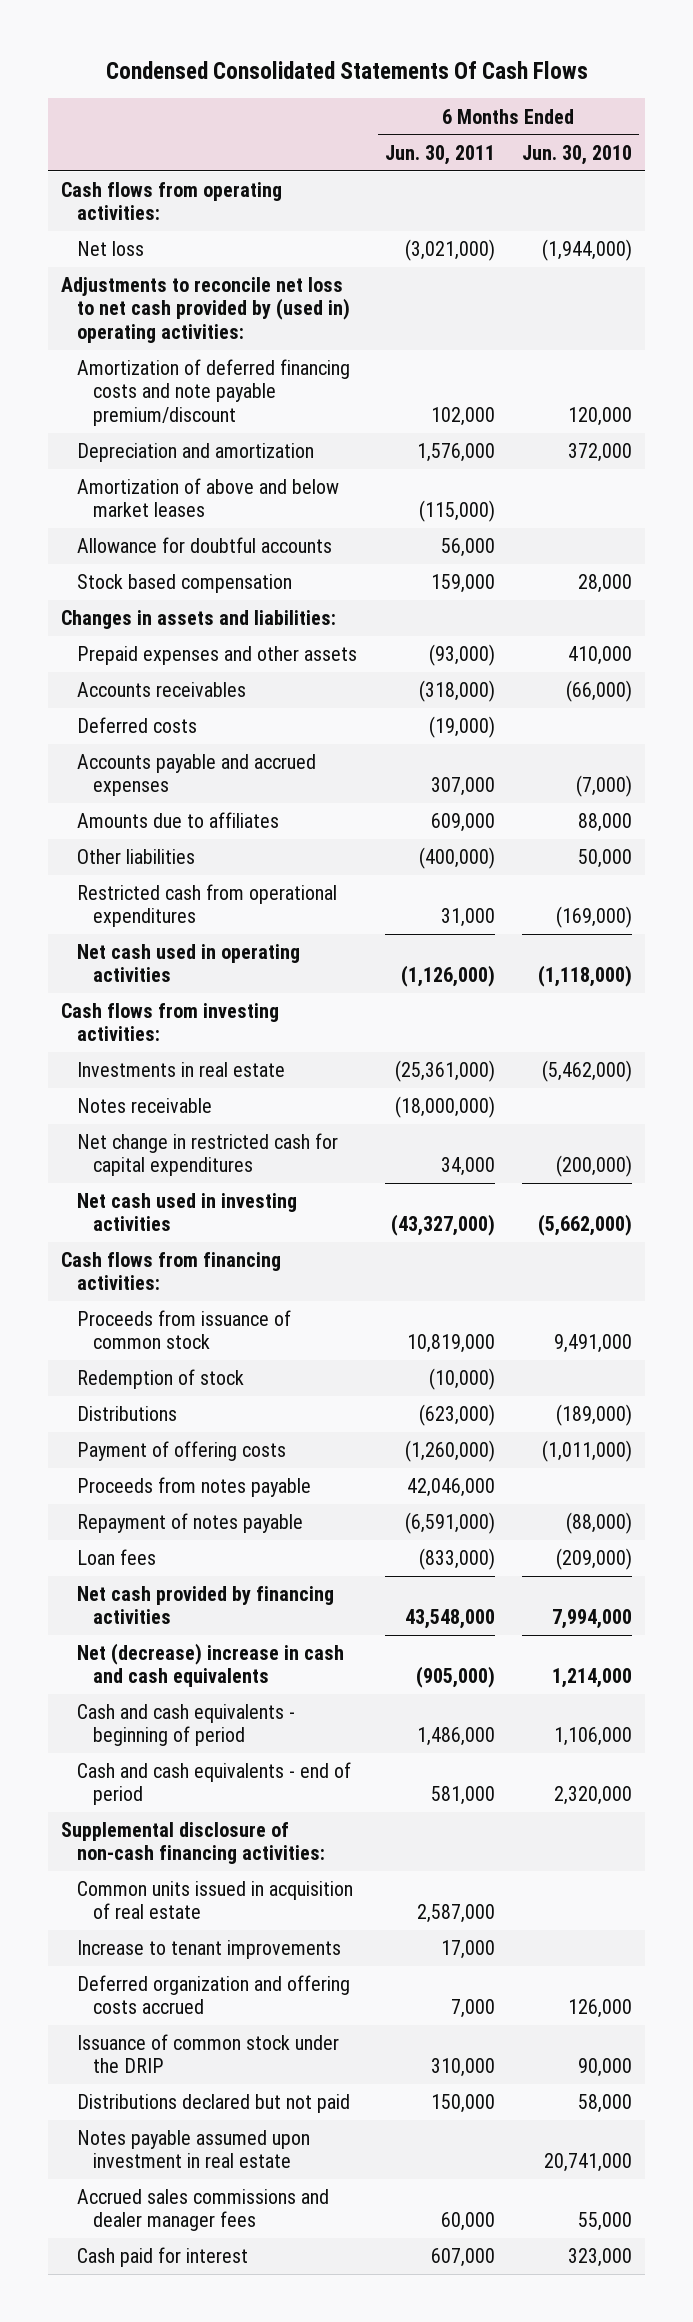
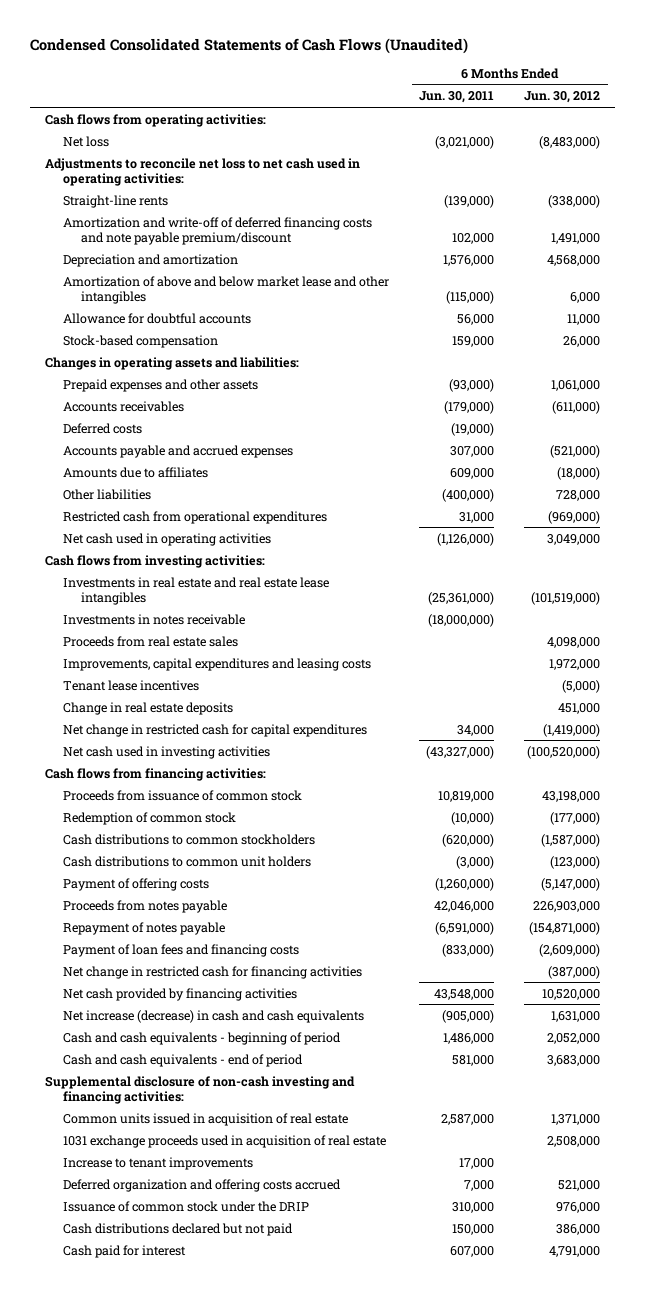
- Condensed Consolidated Statements Of Cash Flows
+ Condensed Consolidated Statements of Cash Flows (Unaudited)
- | 6 Months Ended Jun. 30, 2011 | 6 Months Ended Jun. 30, 2010
+ | 6 Months Ended Jun. 30, 2011 | 6 Months Ended Jun. 30, 2012
- Adjustments to reconcile net loss to net cash provided by (used in) operating activities:
- Amortization of deferred financing costs and note payable premium/discount | 102,000 | 120,000
+ Adjustments to reconcile net loss to net cash used in operating activities:
+ Straight-line rents | (139,000) | (338,000)
+ Amortization and write-off of deferred financing costs and note payable premium/discount | 102,000 | 1,491,000
- Amortization of above and below market leases | (115,000) |
+ Amortization of above and below market lease and other intangibles | (115,000) | 6,000
- Stock based compensation | 159,000 | 28,000
- Changes in assets and liabilities:
+ Stock-based compensation | 159,000 | 26,000
+ Changes in operating assets and liabilities:
- Accounts receivables | (318,000) | (66,000)
+ Accounts receivables | (179,000) | (611,000)
- Investments in real estate | (25,361,000) | (5,462,000)
- Notes receivable | (18,000,000) |
+ Investments in real estate and real estate lease intangibles | (25,361,000) | (101,519,000)
+ Investments in notes receivable | (18,000,000) |
+ Proceeds from real estate sales | | 4,098,000
+ Improvements, capital expenditures and leasing costs | | 1,972,000
+ Tenant lease incentives | | (5,000)
+ Change in real estate deposits | | 451,000
- Redemption of stock | (10,000) |
- Distributions | (623,000) | (189,000)
+ Redemption of common stock | (10,000) | (177,000)
+ Cash distributions to common stockholders | (620,000) | (1,587,000)
+ Cash distributions to common unit holders | (3,000) | (123,000)
- Loan fees | (833,000) | (209,000)
+ Payment of loan fees and financing costs | (833,000) | (2,609,000)
+ Net change in restricted cash for financing activities | | (387,000)
- Net (decrease) increase in cash and cash equivalents | (905,000) | 1,214,000
+ Net increase (decrease) in cash and cash equivalents | (905,000) | 1,631,000
- Supplemental disclosure of non-cash financing activities:
+ Supplemental disclosure of non-cash investing and financing activities:
+ 1031 exchange proceeds used in acquisition of real estate | | 2,508,000
- Distributions declared but not paid | 150,000 | 58,000
- Notes payable assumed upon investment in real estate | | 20,741,000
- Accrued sales commissions and dealer manager fees | 60,000 | 55,000
+ Cash distributions declared but not paid | 150,000 | 386,000

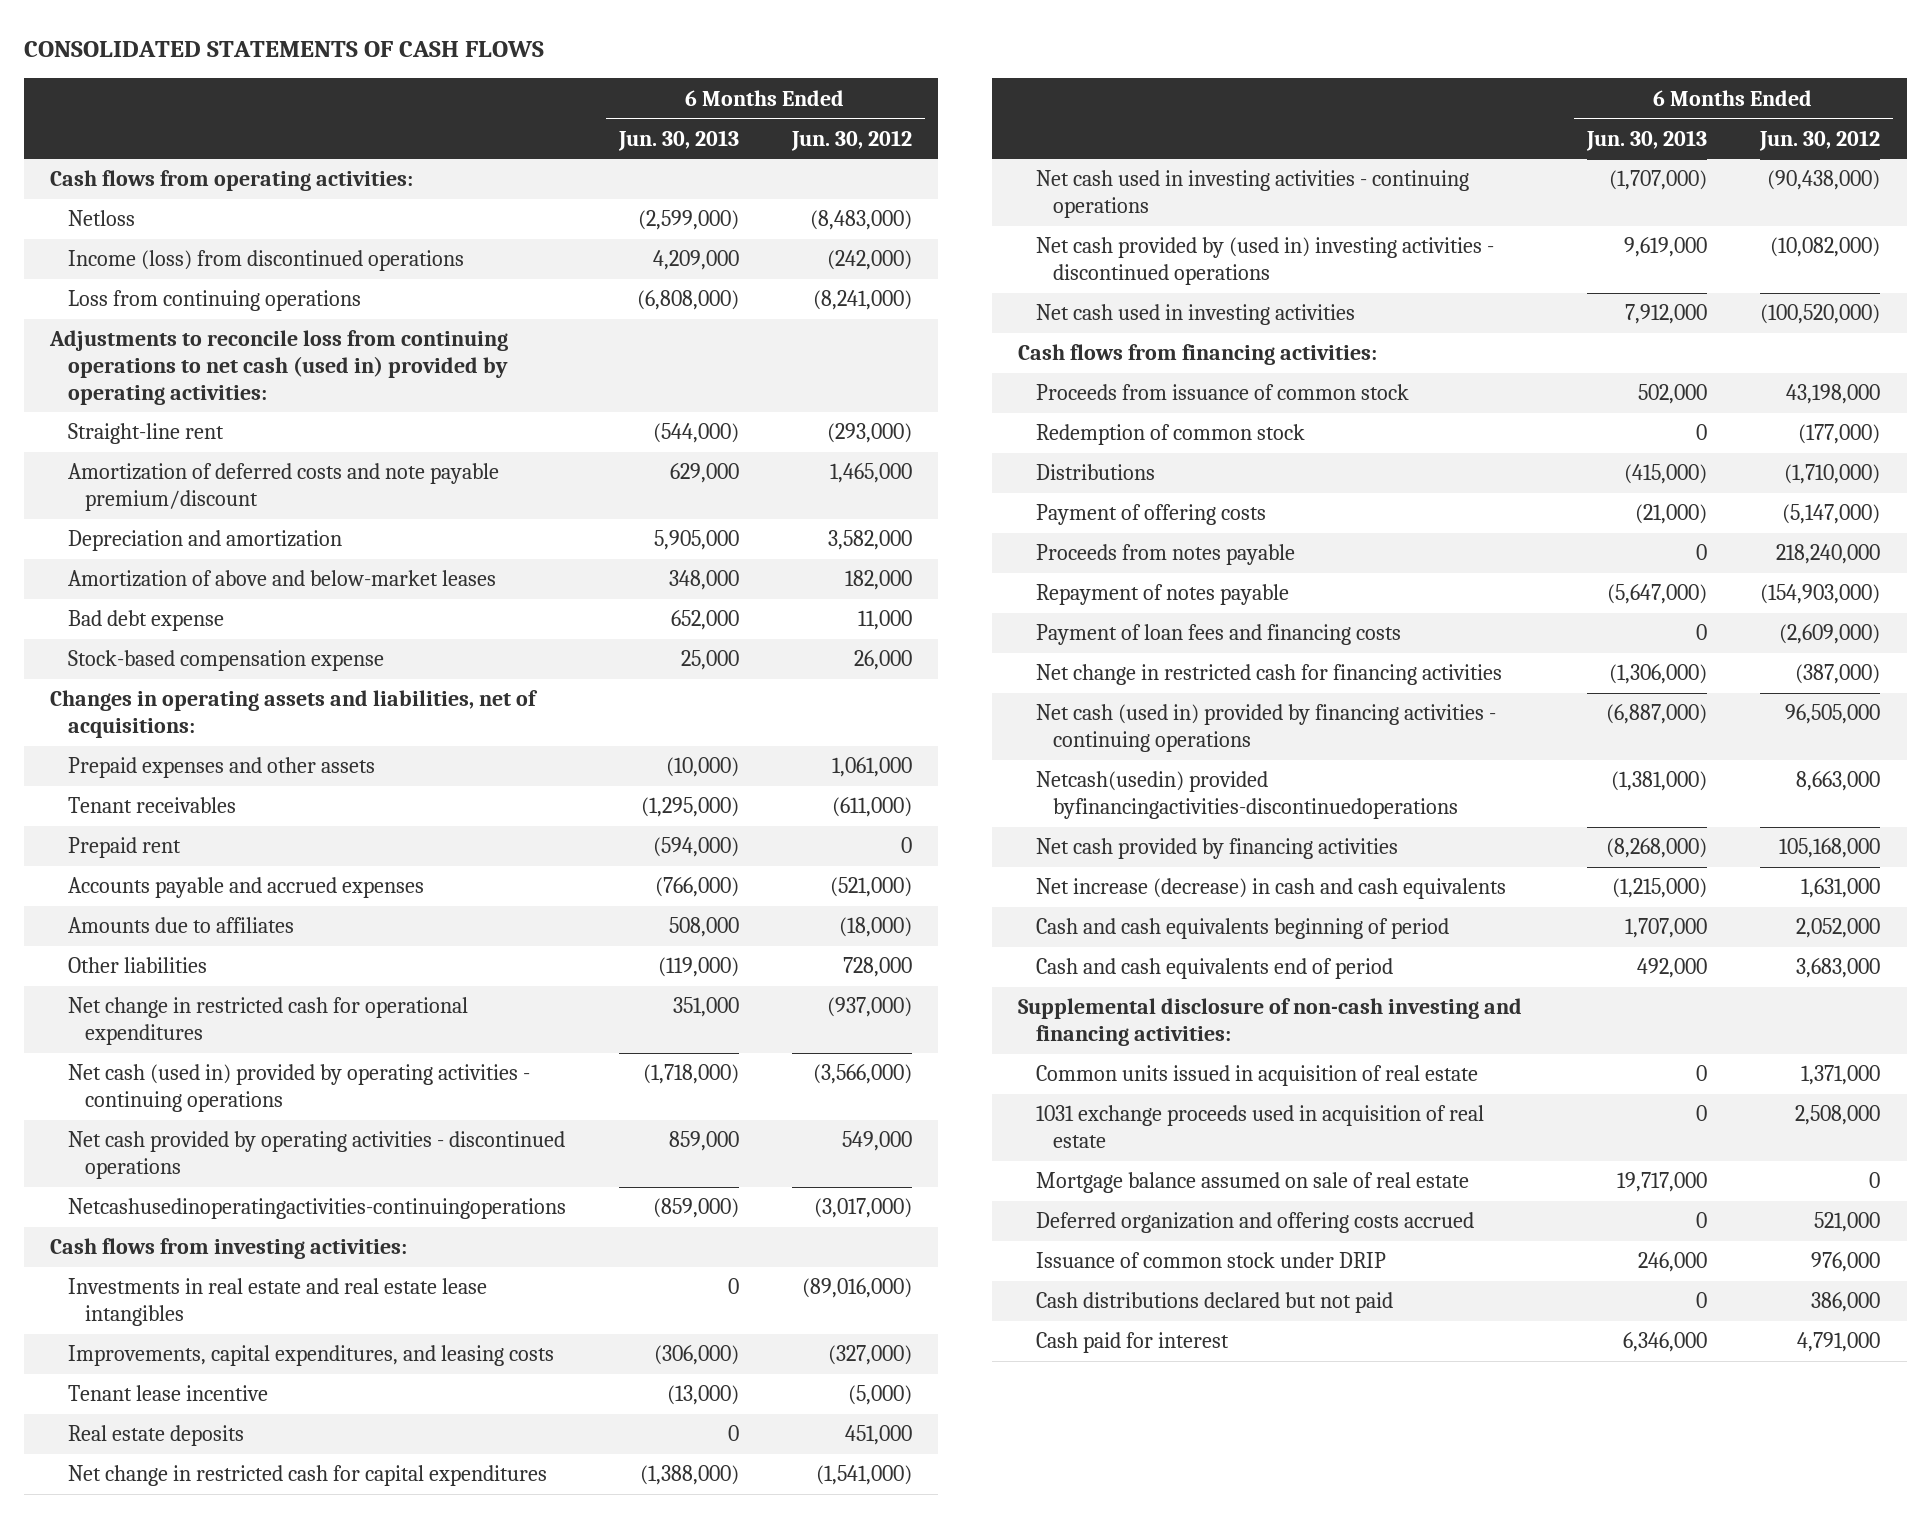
- Condensed Consolidated Statements of Cash Flows (Unaudited)
+ CONSOLIDATED STATEMENTS OF CASH FLOWS
- | 6 Months Ended Jun. 30, 2011 | 6 Months Ended Jun. 30, 2012
+ | 6 Months Ended Jun. 30, 2013 | 6 Months Ended Jun. 30, 2012
- Net loss | (3,021,000) | (8,483,000)
- Adjustments to reconcile net loss to net cash used in operating activities:
- Straight-line rents | (139,000) | (338,000)
- Amortization and write-off of deferred financing costs and note payable premium/discount | 102,000 | 1,491,000
- Depreciation and amortization | 1,576,000 | 4,568,000
- Amortization of above and below market lease and other intangibles | (115,000) | 6,000
- Allowance for doubtful accounts | 56,000 | 11,000
- Stock-based compensation | 159,000 | 26,000
- Changes in operating assets and liabilities:
+ Netloss | (2,599,000) | (8,483,000)
+ Income (loss) from discontinued operations | 4,209,000 | (242,000)
+ Loss from continuing operations | (6,808,000) | (8,241,000)
+ Adjustments to reconcile loss from continuing operations to net cash (used in) provided by operating activities:
+ Straight-line rent | (544,000) | (293,000)
+ Amortization of deferred costs and note payable premium/discount | 629,000 | 1,465,000
+ Depreciation and amortization | 5,905,000 | 3,582,000
+ Amortization of above and below-market leases | 348,000 | 182,000
+ Bad debt expense | 652,000 | 11,000
+ Stock-based compensation expense | 25,000 | 26,000
+ Changes in operating assets and liabilities, net of acquisitions:
- Accounts receivables | (179,000) | (611,000)
- Deferred costs | (19,000) |
+ Tenant receivables | (1,295,000) | (611,000)
+ Prepaid rent | (594,000) | 0
- Restricted cash from operational expenditures | 31,000 | (969,000)
- Net cash used in operating activities | (1,126,000) | 3,049,000
+ Net change in restricted cash for operational expenditures | 351,000 | (937,000)
+ Net cash (used in) provided by operating activities - continuing operations | (1,718,000) | (3,566,000)
+ Net cash provided by operating activities - discontinued operations | 859,000 | 549,000
+ Netcashusedinoperatingactivities-continuingoperations | (859,000) | (3,017,000)
- Investments in real estate and real estate lease intangibles | (25,361,000) | (101,519,000)
- Investments in notes receivable | (18,000,000) |
- Proceeds from real estate sales | | 4,098,000
- Improvements, capital expenditures and leasing costs | | 1,972,000
- Tenant lease incentives | | (5,000)
- Change in real estate deposits | | 451,000
- Net change in restricted cash for capital expenditures | 34,000 | (1,419,000)
+ Investments in real estate and real estate lease intangibles | 0 | (89,016,000)
+ Improvements, capital expenditures, and leasing costs | (306,000) | (327,000)
+ Tenant lease incentive | (13,000) | (5,000)
+ Real estate deposits | 0 | 451,000
+ Net change in restricted cash for capital expenditures | (1,388,000) | (1,541,000)
+ Net cash used in investing activities - continuing operations | (1,707,000) | (90,438,000)
+ Net cash provided by (used in) investing activities - discontinued operations | 9,619,000 | (10,082,000)
- Cash distributions to common stockholders | (620,000) | (1,587,000)
- Cash distributions to common unit holders | (3,000) | (123,000)
+ Distributions | (415,000) | (1,710,000)
- Proceeds from notes payable | 42,046,000 | 226,903,000
- Repayment of notes payable | (6,591,000) | (154,871,000)
+ Proceeds from notes payable | 0 | 218,240,000
+ Repayment of notes payable | (5,647,000) | (154,903,000)
- Net cash provided by financing activities | 43,548,000 | 10,520,000
+ Net cash (used in) provided by financing activities - continuing operations | (6,887,000) | 96,505,000
+ Netcash(usedin) provided byfinancingactivities-discontinuedoperations | (1,381,000) | 8,663,000
+ Net cash provided by financing activities | (8,268,000) | 105,168,000
- Cash and cash equivalents - beginning of period | 1,486,000 | 2,052,000
- Cash and cash equivalents - end of period | 581,000 | 3,683,000
+ Cash and cash equivalents beginning of period | 1,707,000 | 2,052,000
+ Cash and cash equivalents end of period | 492,000 | 3,683,000
- Increase to tenant improvements | 17,000 |
+ Mortgage balance assumed on sale of real estate | 19,717,000 | 0
- Issuance of common stock under the DRIP | 310,000 | 976,000
+ Issuance of common stock under DRIP | 246,000 | 976,000

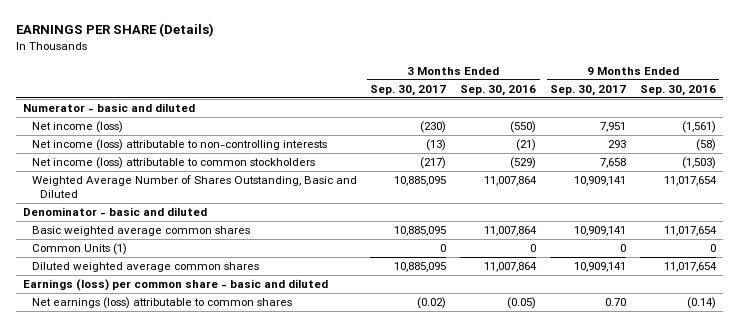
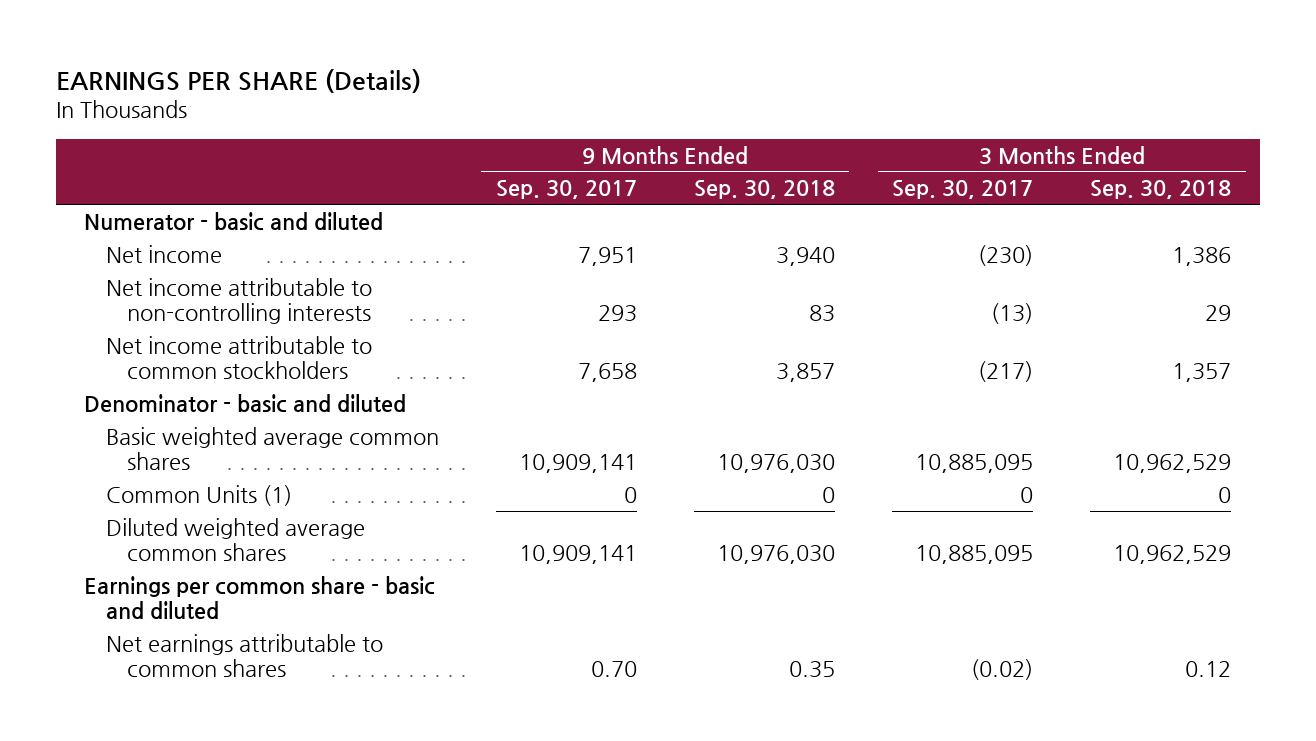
- | 3 Months Ended Sep. 30, 2017 | 3 Months Ended Sep. 30, 2016 | 9 Months Ended Sep. 30, 2017 | 9 Months Ended Sep. 30, 2016
+ | 9 Months Ended Sep. 30, 2017 | 9 Months Ended Sep. 30, 2018 | 3 Months Ended Sep. 30, 2017 | 3 Months Ended Sep. 30, 2018
- Net income (loss) | (230) | (550) | 7,951 | (1,561)
- Net income (loss) attributable to non-controlling interests | (13) | (21) | 293 | (58)
- Net income (loss) attributable to common stockholders | (217) | (529) | 7,658 | (1,503)
- Weighted Average Number of Shares Outstanding, Basic and Diluted | 10,885,095 | 11,007,864 | 10,909,141 | 11,017,654
+ Net income | 7,951 | 3,940 | (230) | 1,386
+ Net income attributable to non-controlling interests | 293 | 83 | (13) | 29
+ Net income attributable to common stockholders | 7,658 | 3,857 | (217) | 1,357
- Earnings (loss) per common share - basic and diluted
- Net earnings (loss) attributable to common shares | (0.02) | (0.05) | 0.70 | (0.14)
+ Earnings per common share - basic and diluted
+ Net earnings attributable to common shares | 0.70 | 0.35 | (0.02) | 0.12

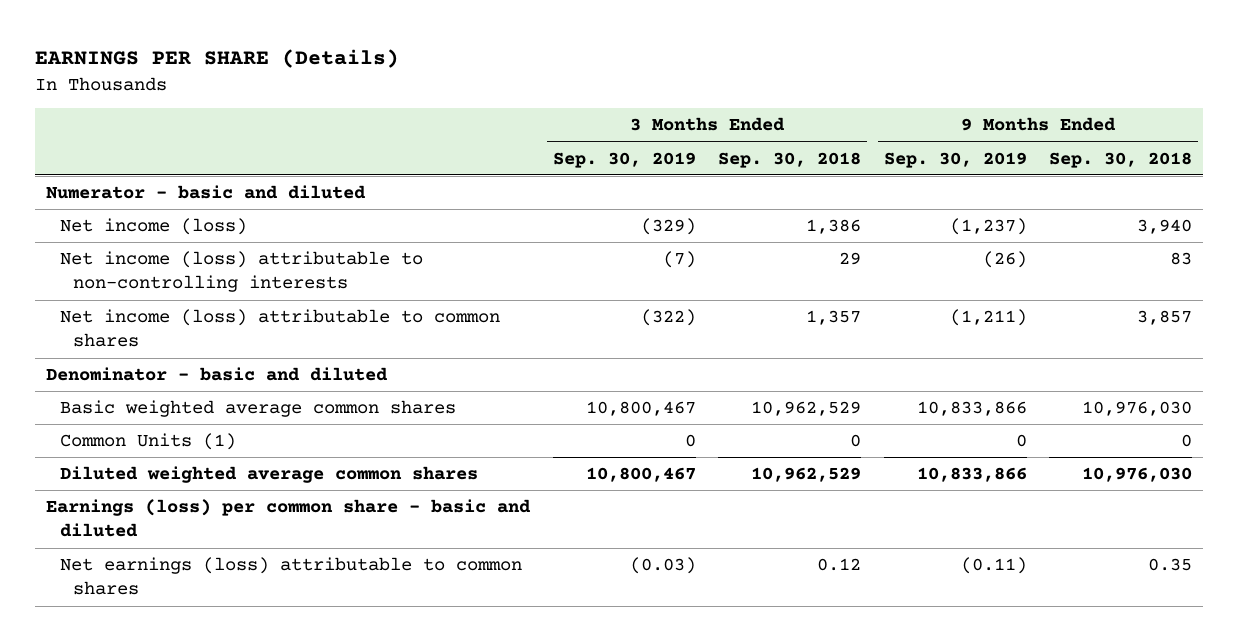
- | 9 Months Ended Sep. 30, 2017 | 9 Months Ended Sep. 30, 2018 | 3 Months Ended Sep. 30, 2017 | 3 Months Ended Sep. 30, 2018
+ | 3 Months Ended Sep. 30, 2019 | 3 Months Ended Sep. 30, 2018 | 9 Months Ended Sep. 30, 2019 | 9 Months Ended Sep. 30, 2018
- Net income | 7,951 | 3,940 | (230) | 1,386
- Net income attributable to non-controlling interests | 293 | 83 | (13) | 29
- Net income attributable to common stockholders | 7,658 | 3,857 | (217) | 1,357
+ Net income (loss) | (329) | 1,386 | (1,237) | 3,940
+ Net income (loss) attributable to non-controlling interests | (7) | 29 | (26) | 83
+ Net income (loss) attributable to common shares | (322) | 1,357 | (1,211) | 3,857
- Earnings per common share - basic and diluted
- Net earnings attributable to common shares | 0.70 | 0.35 | (0.02) | 0.12
+ Earnings (loss) per common share - basic and diluted
+ Net earnings (loss) attributable to common shares | (0.03) | 0.12 | (0.11) | 0.35

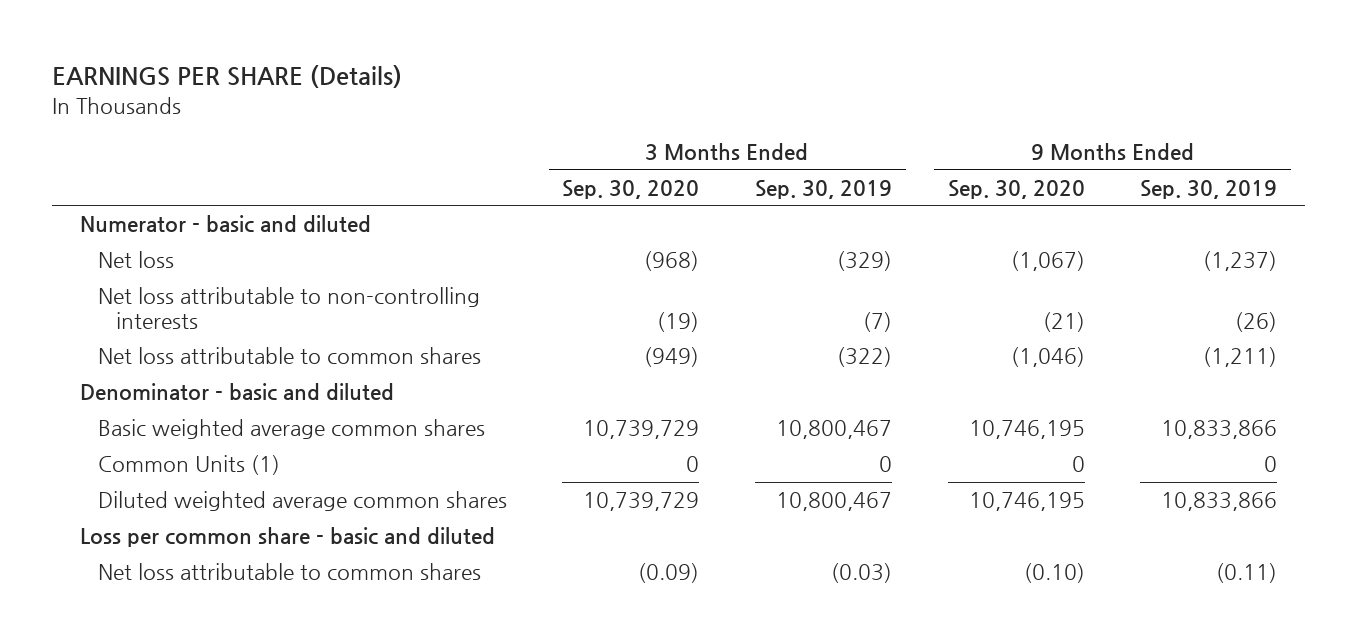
- | 3 Months Ended Sep. 30, 2019 | 3 Months Ended Sep. 30, 2018 | 9 Months Ended Sep. 30, 2019 | 9 Months Ended Sep. 30, 2018
+ | 3 Months Ended Sep. 30, 2020 | 3 Months Ended Sep. 30, 2019 | 9 Months Ended Sep. 30, 2020 | 9 Months Ended Sep. 30, 2019
- Net income (loss) | (329) | 1,386 | (1,237) | 3,940
- Net income (loss) attributable to non-controlling interests | (7) | 29 | (26) | 83
- Net income (loss) attributable to common shares | (322) | 1,357 | (1,211) | 3,857
+ Net loss | (968) | (329) | (1,067) | (1,237)
+ Net loss attributable to non-controlling interests | (19) | (7) | (21) | (26)
+ Net loss attributable to common shares | (949) | (322) | (1,046) | (1,211)
- Earnings (loss) per common share - basic and diluted
- Net earnings (loss) attributable to common shares | (0.03) | 0.12 | (0.11) | 0.35
+ Loss per common share - basic and diluted
+ Net loss attributable to common shares | (0.09) | (0.03) | (0.10) | (0.11)

